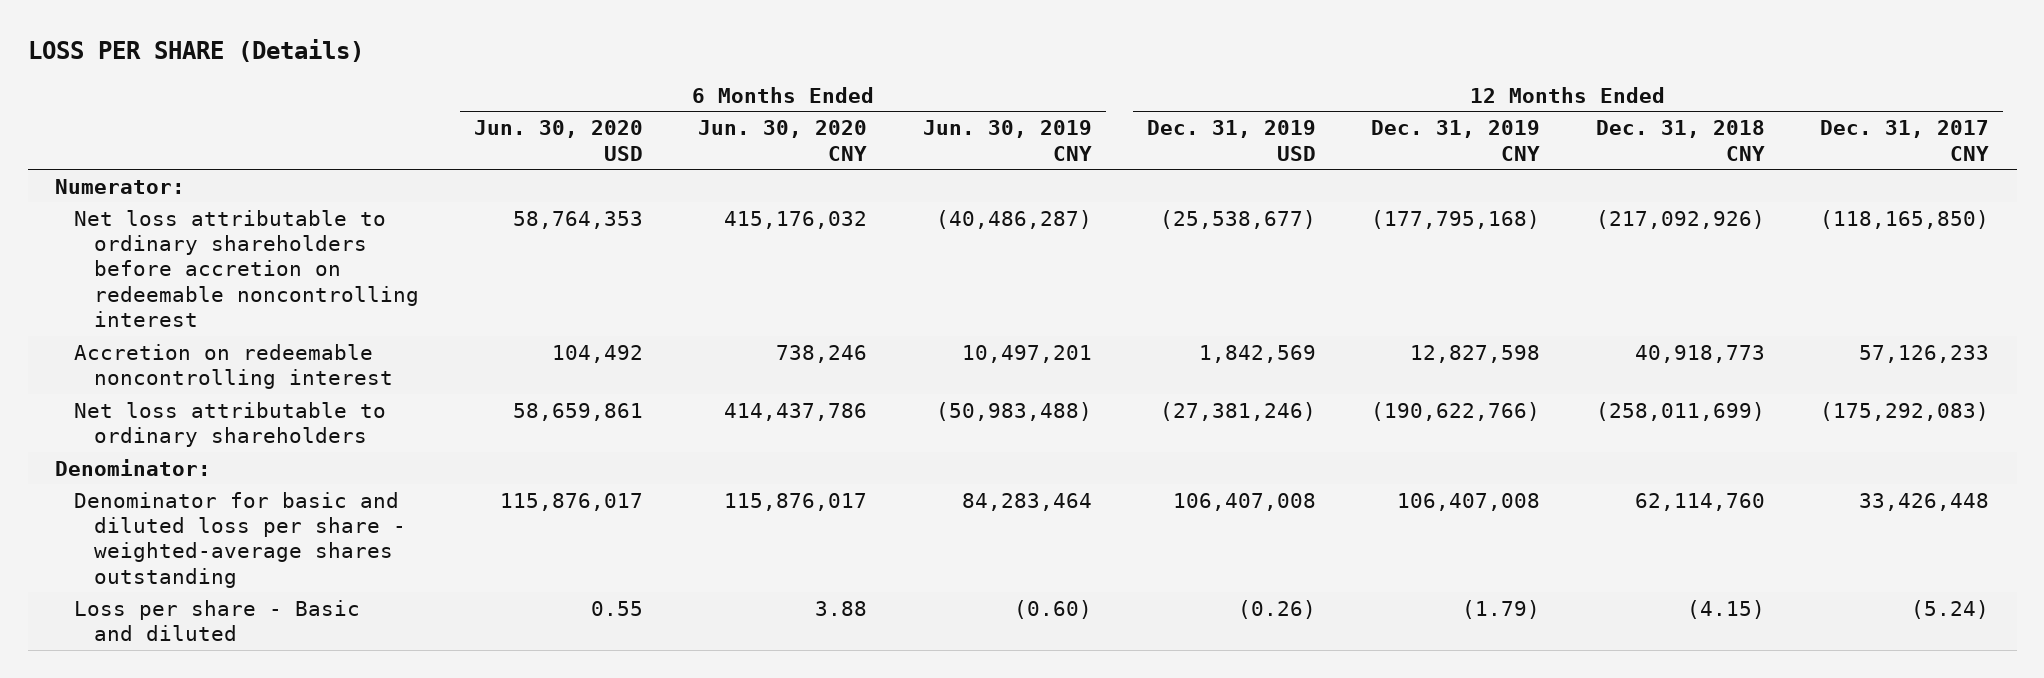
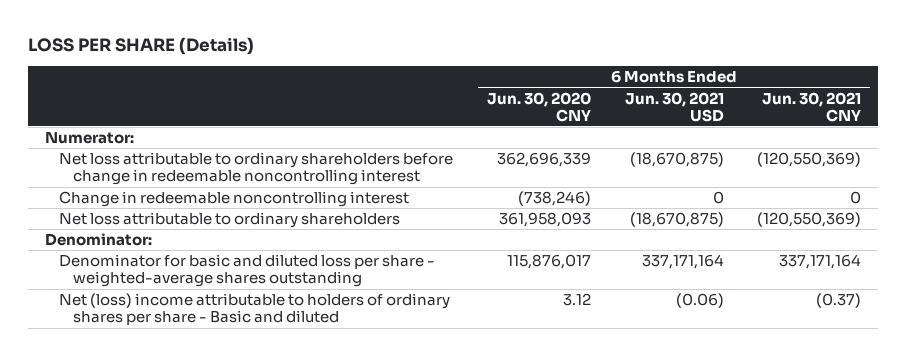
- | 6 Months Ended Jun. 30, 2020 USD | 6 Months Ended Jun. 30, 2020 CNY | 6 Months Ended Jun. 30, 2019 CNY | 12 Months Ended Dec. 31, 2019 USD | 12 Months Ended Dec. 31, 2019 CNY | 12 Months Ended Dec. 31, 2018 CNY | 12 Months Ended Dec. 31, 2017 CNY
+ | 6 Months Ended Jun. 30, 2020 CNY | 6 Months Ended Jun. 30, 2021 USD | 6 Months Ended Jun. 30, 2021 CNY
- Net loss attributable to ordinary shareholders before accretion on redeemable noncontrolling interest | 58,764,353 | 415,176,032 | (40,486,287) | (25,538,677) | (177,795,168) | (217,092,926) | (118,165,850)
- Accretion on redeemable noncontrolling interest | 104,492 | 738,246 | 10,497,201 | 1,842,569 | 12,827,598 | 40,918,773 | 57,126,233
- Net loss attributable to ordinary shareholders | 58,659,861 | 414,437,786 | (50,983,488) | (27,381,246) | (190,622,766) | (258,011,699) | (175,292,083)
+ Net loss attributable to ordinary shareholders before change in redeemable noncontrolling interest | 362,696,339 | (18,670,875) | (120,550,369)
+ Change in redeemable noncontrolling interest | (738,246) | 0 | 0
+ Net loss attributable to ordinary shareholders | 361,958,093 | (18,670,875) | (120,550,369)
- Loss per share - Basic and diluted | 0.55 | 3.88 | (0.60) | (0.26) | (1.79) | (4.15) | (5.24)
+ Net (loss) income attributable to holders of ordinary shares per share - Basic and diluted | 3.12 | (0.06) | (0.37)

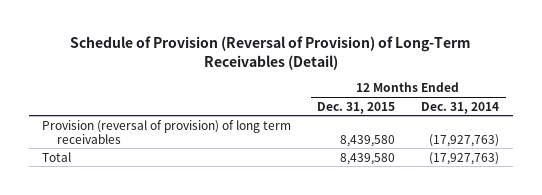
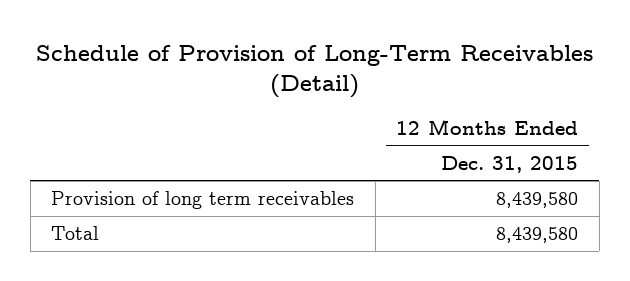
- Schedule of Provision (Reversal of Provision) of Long-Term Receivables (Detail)
+ Schedule of Provision of Long-Term Receivables (Detail)
- | 12 Months Ended Dec. 31, 2015 | 12 Months Ended Dec. 31, 2014
+ | 12 Months Ended Dec. 31, 2015
- Provision (reversal of provision) of long term receivables | 8,439,580 | (17,927,763)
+ Provision of long term receivables | 8,439,580

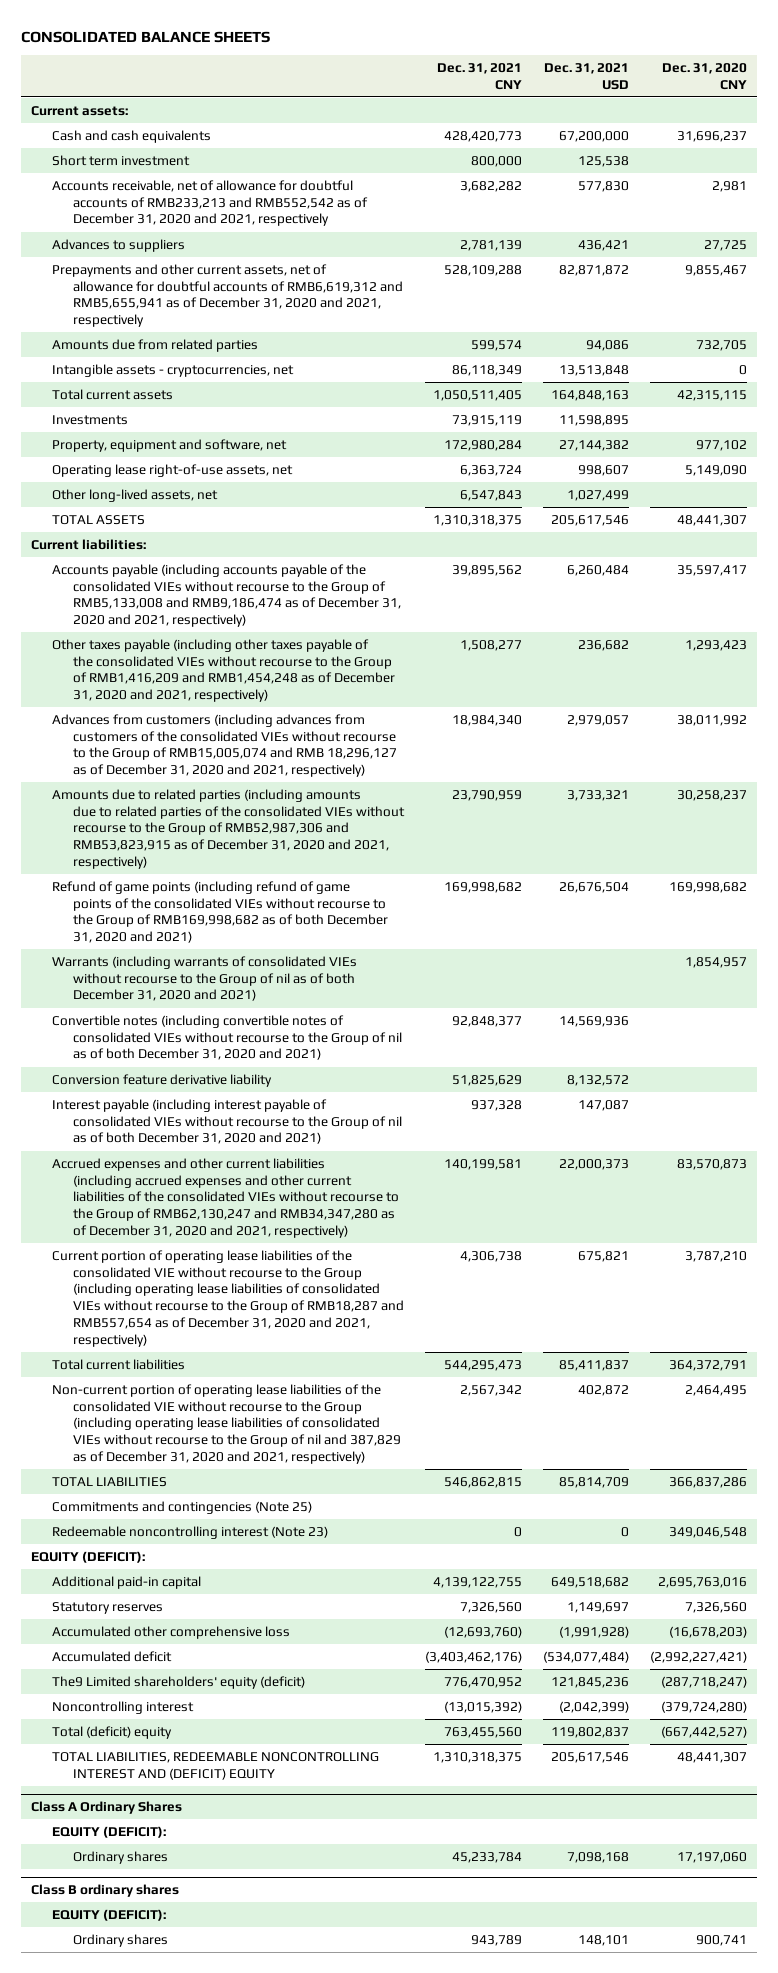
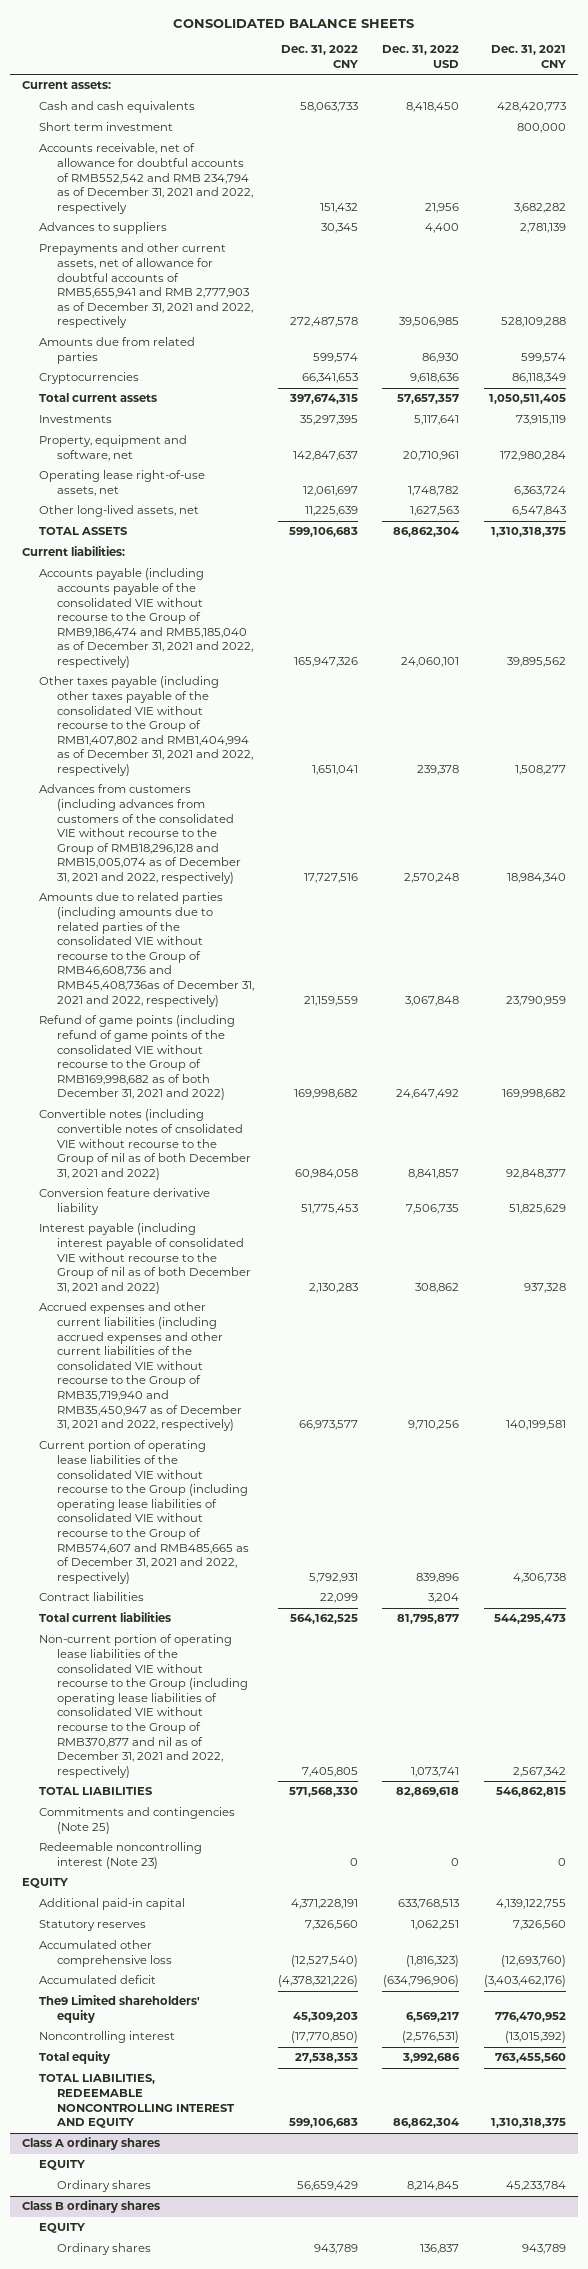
- | Dec. 31, 2021 CNY | Dec. 31, 2021 USD | Dec. 31, 2020 CNY
+ | Dec. 31, 2022 CNY | Dec. 31, 2022 USD | Dec. 31, 2021 CNY
- Accounts receivable, net of allowance for doubtful accounts of RMB233,213 and RMB552,542 as of December 31, 2020 and 2021, respectively | 3,682,282 | 577,830 | 2,981
+ Accounts receivable, net of allowance for doubtful accounts of RMB552,542 and RMB 234,794 as of December 31, 2021 and 2022, respectively | 151,432 | 21,956 | 3,682,282
- Prepayments and other current assets, net of allowance for doubtful accounts of RMB6,619,312 and RMB5,655,941 as of December 31, 2020 and 2021, respectively | 528,109,288 | 82,871,872 | 9,855,467
+ Prepayments and other current assets, net of allowance for doubtful accounts of RMB5,655,941 and RMB 2,777,903 as of December 31, 2021 and 2022, respectively | 272,487,578 | 39,506,985 | 528,109,288
- Intangible assets - cryptocurrencies, net | 86,118,349 | 13,513,848 | 0
+ Cryptocurrencies | 66,341,653 | 9,618,636 | 86,118,349
- Accounts payable (including accounts payable of the consolidated VIEs without recourse to the Group of RMB5,133,008 and RMB9,186,474 as of December 31, 2020 and 2021, respectively) | 39,895,562 | 6,260,484 | 35,597,417
- Other taxes payable (including other taxes payable of the consolidated VIEs without recourse to the Group of RMB1,416,209 and RMB1,454,248 as of December 31, 2020 and 2021, respectively) | 1,508,277 | 236,682 | 1,293,423
- Advances from customers (including advances from customers of the consolidated VIEs without recourse to the Group of RMB15,005,074 and RMB 18,296,127 as of December 31, 2020 and 2021, respectively) | 18,984,340 | 2,979,057 | 38,011,992
- Amounts due to related parties (including amounts due to related parties of the consolidated VIEs without recourse to the Group of RMB52,987,306 and RMB53,823,915 as of December 31, 2020 and 2021, respectively) | 23,790,959 | 3,733,321 | 30,258,237
- Refund of game points (including refund of game points of the consolidated VIEs without recourse to the Group of RMB169,998,682 as of both December 31, 2020 and 2021) | 169,998,682 | 26,676,504 | 169,998,682
- Warrants (including warrants of consolidated VIEs without recourse to the Group of nil as of both December 31, 2020 and 2021) | | | 1,854,957
- Convertible notes (including convertible notes of consolidated VIEs without recourse to the Group of nil as of both December 31, 2020 and 2021) | 92,848,377 | 14,569,936 |
+ Accounts payable (including accounts payable of the consolidated VIE without recourse to the Group of RMB9,186,474 and RMB5,185,040 as of December 31, 2021 and 2022, respectively) | 165,947,326 | 24,060,101 | 39,895,562
+ Other taxes payable (including other taxes payable of the consolidated VIE without recourse to the Group of RMB1,407,802 and RMB1,404,994 as of December 31, 2021 and 2022, respectively) | 1,651,041 | 239,378 | 1,508,277
+ Advances from customers (including advances from customers of the consolidated VIE without recourse to the Group of RMB18,296,128 and RMB15,005,074 as of December 31, 2021 and 2022, respectively) | 17,727,516 | 2,570,248 | 18,984,340
+ Amounts due to related parties (including amounts due to related parties of the consolidated VIE without recourse to the Group of RMB46,608,736 and RMB45,408,736as of December 31, 2021 and 2022, respectively) | 21,159,559 | 3,067,848 | 23,790,959
+ Refund of game points (including refund of game points of the consolidated VIE without recourse to the Group of RMB169,998,682 as of both December 31, 2021 and 2022) | 169,998,682 | 24,647,492 | 169,998,682
+ Convertible notes (including convertible notes of cnsolidated VIE without recourse to the Group of nil as of both December 31, 2021 and 2022) | 60,984,058 | 8,841,857 | 92,848,377
- Interest payable (including interest payable of consolidated VIEs without recourse to the Group of nil as of both December 31, 2020 and 2021) | 937,328 | 147,087 |
- Accrued expenses and other current liabilities (including accrued expenses and other current liabilities of the consolidated VIEs without recourse to the Group of RMB62,130,247 and RMB34,347,280 as of December 31, 2020 and 2021, respectively) | 140,199,581 | 22,000,373 | 83,570,873
- Current portion of operating lease liabilities of the consolidated VIE without recourse to the Group (including operating lease liabilities of consolidated VIEs without recourse to the Group of RMB18,287 and RMB557,654 as of December 31, 2020 and 2021, respectively) | 4,306,738 | 675,821 | 3,787,210
+ Interest payable (including interest payable of consolidated VIE without recourse to the Group of nil as of both December 31, 2021 and 2022) | 2,130,283 | 308,862 | 937,328
+ Accrued expenses and other current liabilities (including accrued expenses and other current liabilities of the consolidated VIE without recourse to the Group of RMB35,719,940 and RMB35,450,947 as of December 31, 2021 and 2022, respectively) | 66,973,577 | 9,710,256 | 140,199,581
+ Current portion of operating lease liabilities of the consolidated VIE without recourse to the Group (including operating lease liabilities of consolidated VIE without recourse to the Group of RMB574,607 and RMB485,665 as of December 31, 2021 and 2022, respectively) | 5,792,931 | 839,896 | 4,306,738
+ Contract liabilities | 22,099 | 3,204 |
- Non-current portion of operating lease liabilities of the consolidated VIE without recourse to the Group (including operating lease liabilities of consolidated VIEs without recourse to the Group of nil and 387,829 as of December 31, 2020 and 2021, respectively) | 2,567,342 | 402,872 | 2,464,495
+ Non-current portion of operating lease liabilities of the consolidated VIE without recourse to the Group (including operating lease liabilities of consolidated VIE without recourse to the Group of RMB370,877 and nil as of December 31, 2021 and 2022, respectively) | 7,405,805 | 1,073,741 | 2,567,342
- EQUITY (DEFICIT):
+ EQUITY
- The9 Limited shareholders' equity (deficit) | 776,470,952 | 121,845,236 | (287,718,247)
+ The9 Limited shareholders' equity | 45,309,203 | 6,569,217 | 776,470,952
- Total (deficit) equity | 763,455,560 | 119,802,837 | (667,442,527)
- TOTAL LIABILITIES, REDEEMABLE NONCONTROLLING INTEREST AND (DEFICIT) EQUITY | 1,310,318,375 | 205,617,546 | 48,441,307
- Class A Ordinary Shares
- EQUITY (DEFICIT):
+ Total equity | 27,538,353 | 3,992,686 | 763,455,560
+ TOTAL LIABILITIES, REDEEMABLE NONCONTROLLING INTEREST AND EQUITY | 599,106,683 | 86,862,304 | 1,310,318,375
+ Class A ordinary shares
+ EQUITY
@ Class B ordinary shares
- EQUITY (DEFICIT):
+ EQUITY

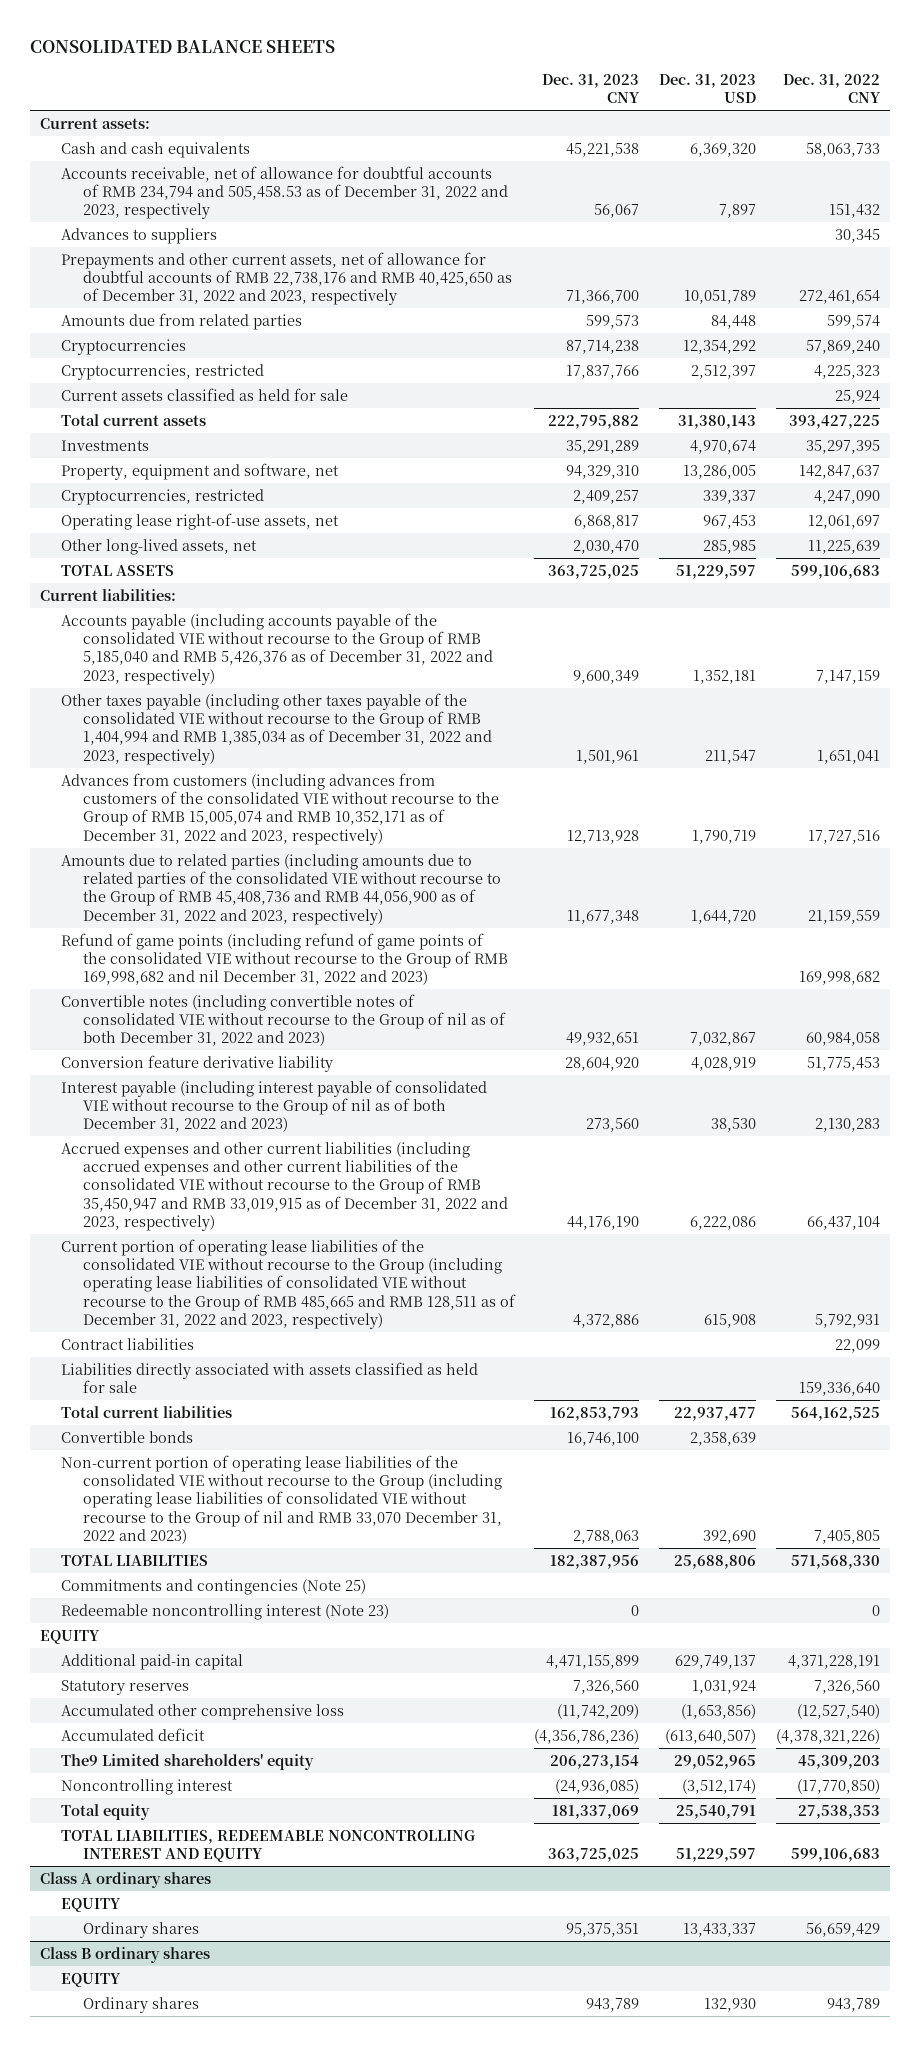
- | Dec. 31, 2022 CNY | Dec. 31, 2022 USD | Dec. 31, 2021 CNY
+ | Dec. 31, 2023 CNY | Dec. 31, 2023 USD | Dec. 31, 2022 CNY
- Short term investment | | | 800,000
- Accounts receivable, net of allowance for doubtful accounts of RMB552,542 and RMB 234,794 as of December 31, 2021 and 2022, respectively | 151,432 | 21,956 | 3,682,282
+ Accounts receivable, net of allowance for doubtful accounts of RMB 234,794 and 505,458.53 as of December 31, 2022 and 2023, respectively | 56,067 | 7,897 | 151,432
- Prepayments and other current assets, net of allowance for doubtful accounts of RMB5,655,941 and RMB 2,777,903 as of December 31, 2021 and 2022, respectively | 272,487,578 | 39,506,985 | 528,109,288
+ Prepayments and other current assets, net of allowance for doubtful accounts of RMB 22,738,176 and RMB 40,425,650 as of December 31, 2022 and 2023, respectively | 71,366,700 | 10,051,789 | 272,461,654
- Cryptocurrencies | 66,341,653 | 9,618,636 | 86,118,349
- Total current assets | 397,674,315 | 57,657,357 | 1,050,511,405
+ Cryptocurrencies | 87,714,238 | 12,354,292 | 57,869,240
+ Cryptocurrencies, restricted | 17,837,766 | 2,512,397 | 4,225,323
+ Current assets classified as held for sale | | | 25,924
+ Total current assets | 222,795,882 | 31,380,143 | 393,427,225
+ Cryptocurrencies, restricted | 2,409,257 | 339,337 | 4,247,090
- Accounts payable (including accounts payable of the consolidated VIE without recourse to the Group of RMB9,186,474 and RMB5,185,040 as of December 31, 2021 and 2022, respectively) | 165,947,326 | 24,060,101 | 39,895,562
- Other taxes payable (including other taxes payable of the consolidated VIE without recourse to the Group of RMB1,407,802 and RMB1,404,994 as of December 31, 2021 and 2022, respectively) | 1,651,041 | 239,378 | 1,508,277
- Advances from customers (including advances from customers of the consolidated VIE without recourse to the Group of RMB18,296,128 and RMB15,005,074 as of December 31, 2021 and 2022, respectively) | 17,727,516 | 2,570,248 | 18,984,340
- Amounts due to related parties (including amounts due to related parties of the consolidated VIE without recourse to the Group of RMB46,608,736 and RMB45,408,736as of December 31, 2021 and 2022, respectively) | 21,159,559 | 3,067,848 | 23,790,959
- Refund of game points (including refund of game points of the consolidated VIE without recourse to the Group of RMB169,998,682 as of both December 31, 2021 and 2022) | 169,998,682 | 24,647,492 | 169,998,682
- Convertible notes (including convertible notes of cnsolidated VIE without recourse to the Group of nil as of both December 31, 2021 and 2022) | 60,984,058 | 8,841,857 | 92,848,377
+ Accounts payable (including accounts payable of the consolidated VIE without recourse to the Group of RMB 5,185,040 and RMB 5,426,376 as of December 31, 2022 and 2023, respectively) | 9,600,349 | 1,352,181 | 7,147,159
+ Other taxes payable (including other taxes payable of the consolidated VIE without recourse to the Group of RMB 1,404,994 and RMB 1,385,034 as of December 31, 2022 and 2023, respectively) | 1,501,961 | 211,547 | 1,651,041
+ Advances from customers (including advances from customers of the consolidated VIE without recourse to the Group of RMB 15,005,074 and RMB 10,352,171 as of December 31, 2022 and 2023, respectively) | 12,713,928 | 1,790,719 | 17,727,516
+ Amounts due to related parties (including amounts due to related parties of the consolidated VIE without recourse to the Group of RMB 45,408,736 and RMB 44,056,900 as of December 31, 2022 and 2023, respectively) | 11,677,348 | 1,644,720 | 21,159,559
+ Refund of game points (including refund of game points of the consolidated VIE without recourse to the Group of RMB 169,998,682 and nil December 31, 2022 and 2023) | | | 169,998,682
+ Convertible notes (including convertible notes of consolidated VIE without recourse to the Group of nil as of both December 31, 2022 and 2023) | 49,932,651 | 7,032,867 | 60,984,058
- Interest payable (including interest payable of consolidated VIE without recourse to the Group of nil as of both December 31, 2021 and 2022) | 2,130,283 | 308,862 | 937,328
- Accrued expenses and other current liabilities (including accrued expenses and other current liabilities of the consolidated VIE without recourse to the Group of RMB35,719,940 and RMB35,450,947 as of December 31, 2021 and 2022, respectively) | 66,973,577 | 9,710,256 | 140,199,581
- Current portion of operating lease liabilities of the consolidated VIE without recourse to the Group (including operating lease liabilities of consolidated VIE without recourse to the Group of RMB574,607 and RMB485,665 as of December 31, 2021 and 2022, respectively) | 5,792,931 | 839,896 | 4,306,738
+ Interest payable (including interest payable of consolidated VIE without recourse to the Group of nil as of both December 31, 2022 and 2023) | 273,560 | 38,530 | 2,130,283
+ Accrued expenses and other current liabilities (including accrued expenses and other current liabilities of the consolidated VIE without recourse to the Group of RMB 35,450,947 and RMB 33,019,915 as of December 31, 2022 and 2023, respectively) | 44,176,190 | 6,222,086 | 66,437,104
+ Current portion of operating lease liabilities of the consolidated VIE without recourse to the Group (including operating lease liabilities of consolidated VIE without recourse to the Group of RMB 485,665 and RMB 128,511 as of December 31, 2022 and 2023, respectively) | 4,372,886 | 615,908 | 5,792,931
+ Liabilities directly associated with assets classified as held for sale | | | 159,336,640
- Non-current portion of operating lease liabilities of the consolidated VIE without recourse to the Group (including operating lease liabilities of consolidated VIE without recourse to the Group of RMB370,877 and nil as of December 31, 2021 and 2022, respectively) | 7,405,805 | 1,073,741 | 2,567,342
+ Convertible bonds | 16,746,100 | 2,358,639 |
+ Non-current portion of operating lease liabilities of the consolidated VIE without recourse to the Group (including operating lease liabilities of consolidated VIE without recourse to the Group of nil and RMB 33,070 December 31, 2022 and 2023) | 2,788,063 | 392,690 | 7,405,805

